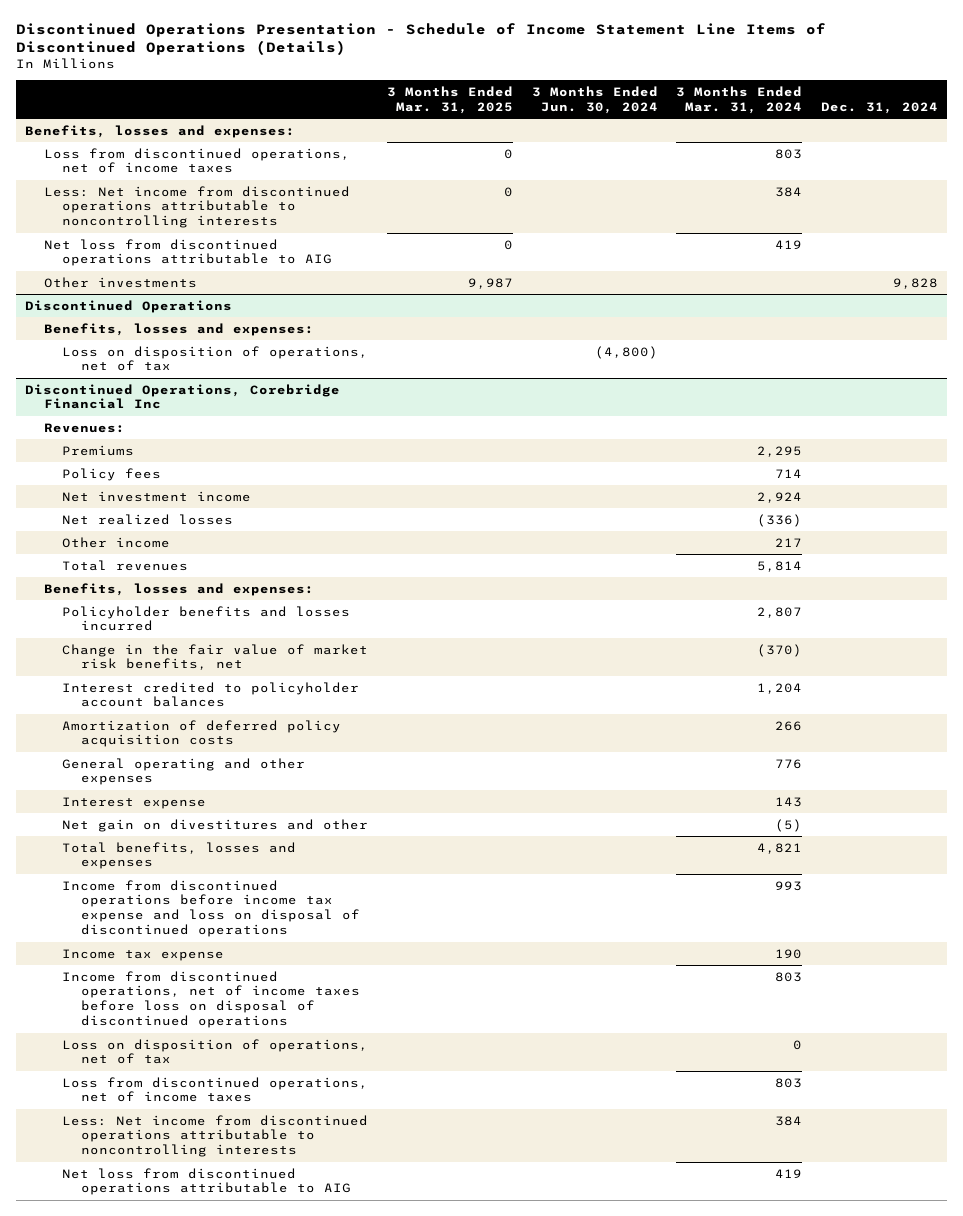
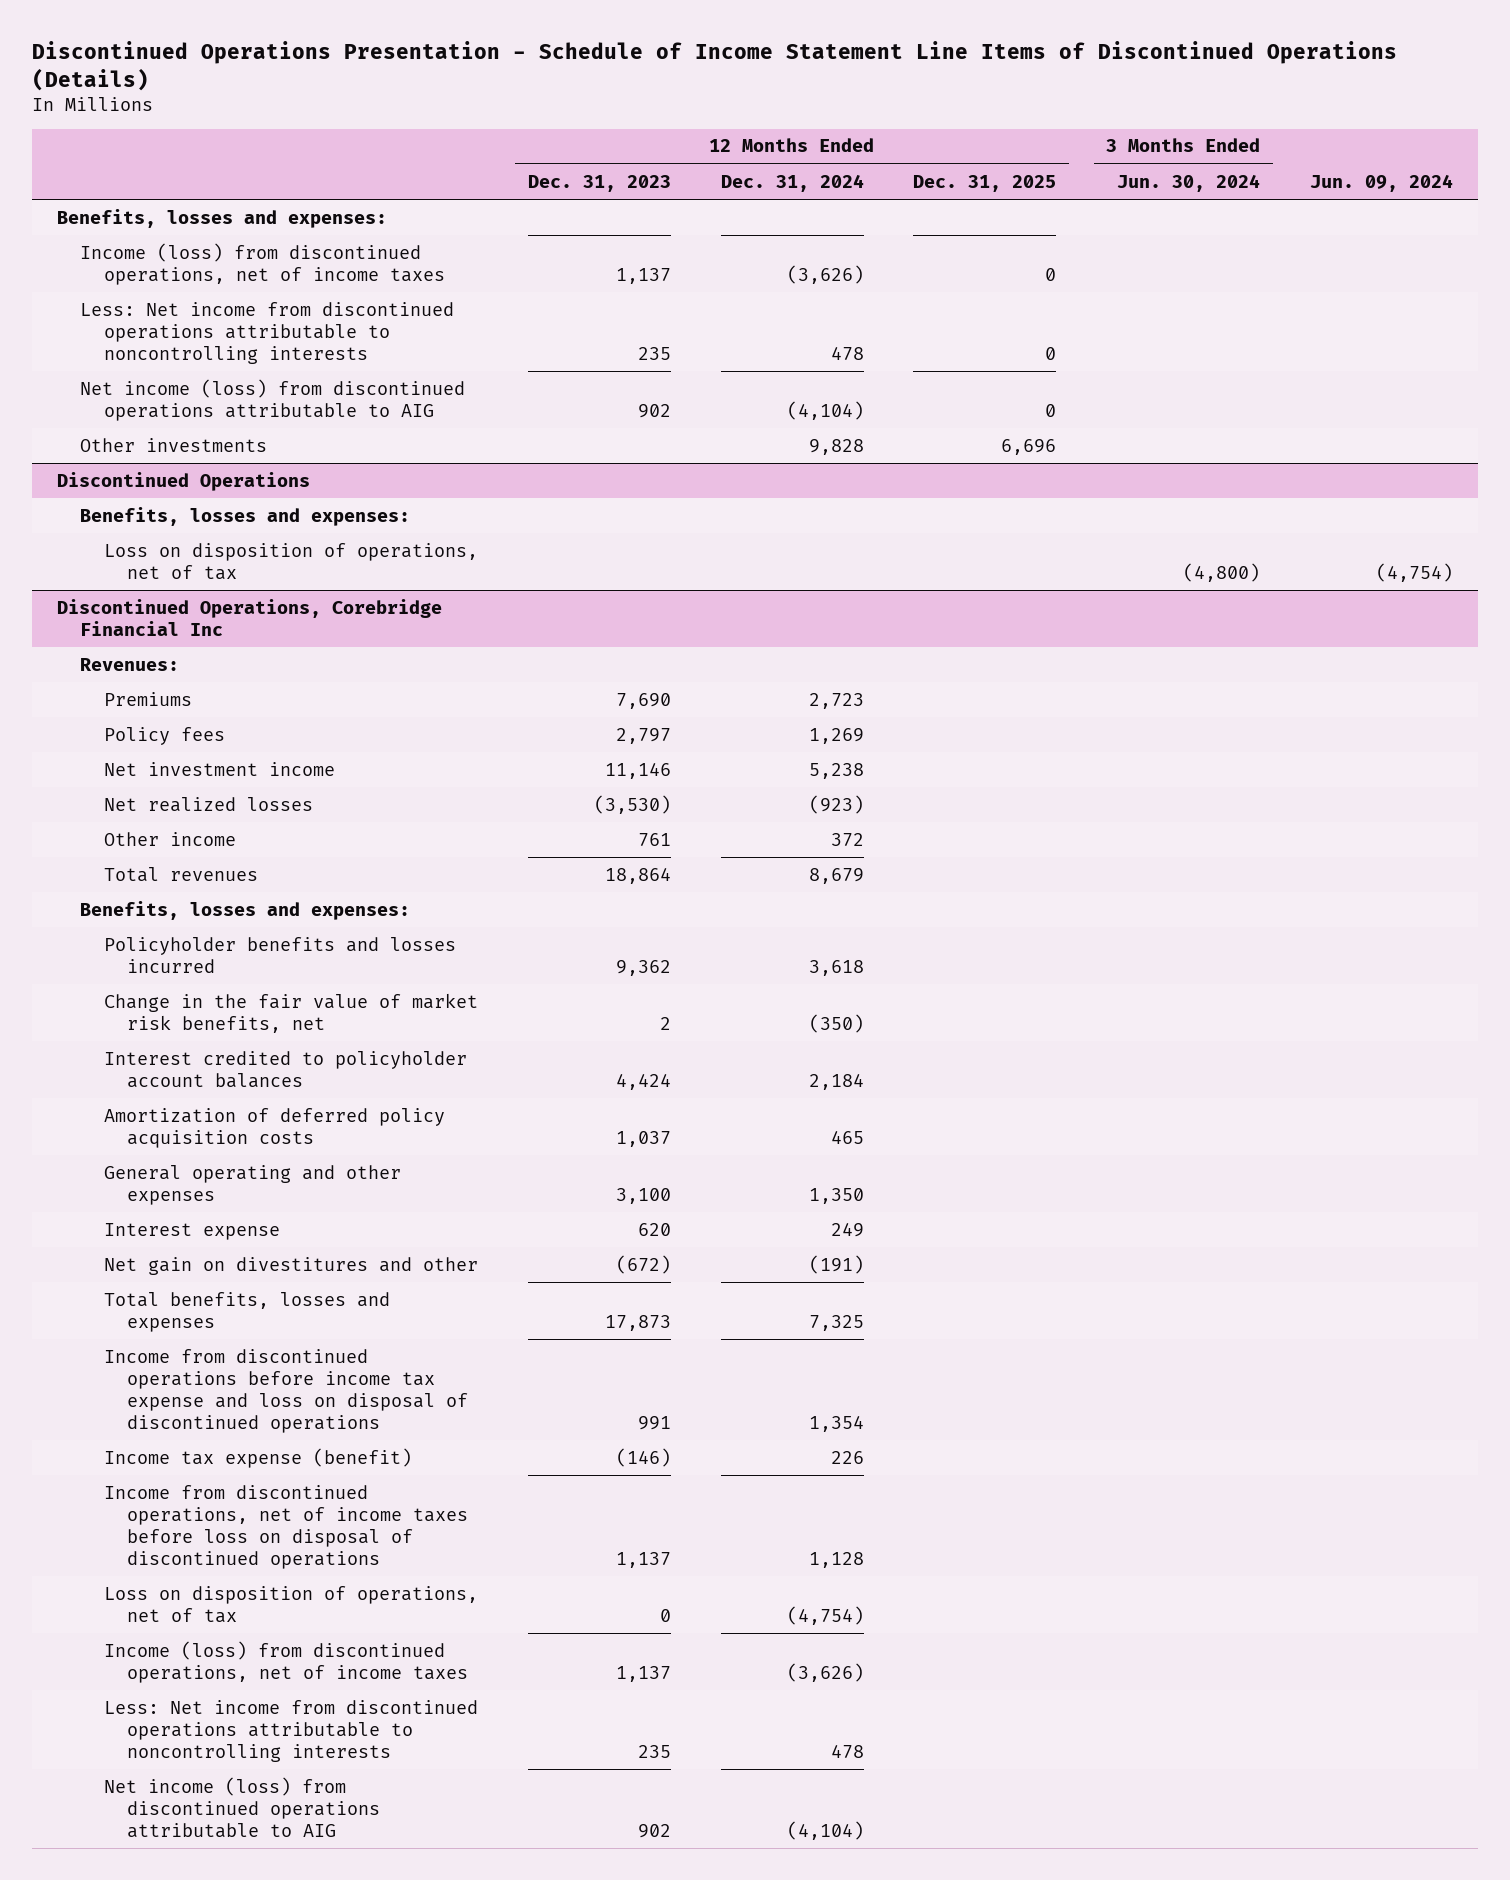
- | 3 Months Ended Mar. 31, 2025 | 3 Months Ended Jun. 30, 2024 | 3 Months Ended Mar. 31, 2024 | Dec. 31, 2024
+ | 12 Months Ended Dec. 31, 2023 | 12 Months Ended Dec. 31, 2024 | 12 Months Ended Dec. 31, 2025 | 3 Months Ended Jun. 30, 2024 | Jun. 09, 2024
- Loss from discontinued operations, net of income taxes | 0 | | 803 |
+ Income (loss) from discontinued operations, net of income taxes | 1,137 | (3,626) | 0 | |
- Net loss from discontinued operations attributable to AIG | 0 | | 419 |
+ Net income (loss) from discontinued operations attributable to AIG | 902 | (4,104) | 0 | |
@ Discontinued Operations, Corebridge Financial Inc
- Income tax expense | | | 190 |
+ Income tax expense (benefit) | (146) | 226 | | |
- Loss from discontinued operations, net of income taxes | | | 803 |
+ Income (loss) from discontinued operations, net of income taxes | 1,137 | (3,626) | | |
- Net loss from discontinued operations attributable to AIG | | | 419 |
+ Net income (loss) from discontinued operations attributable to AIG | 902 | (4,104) | | |

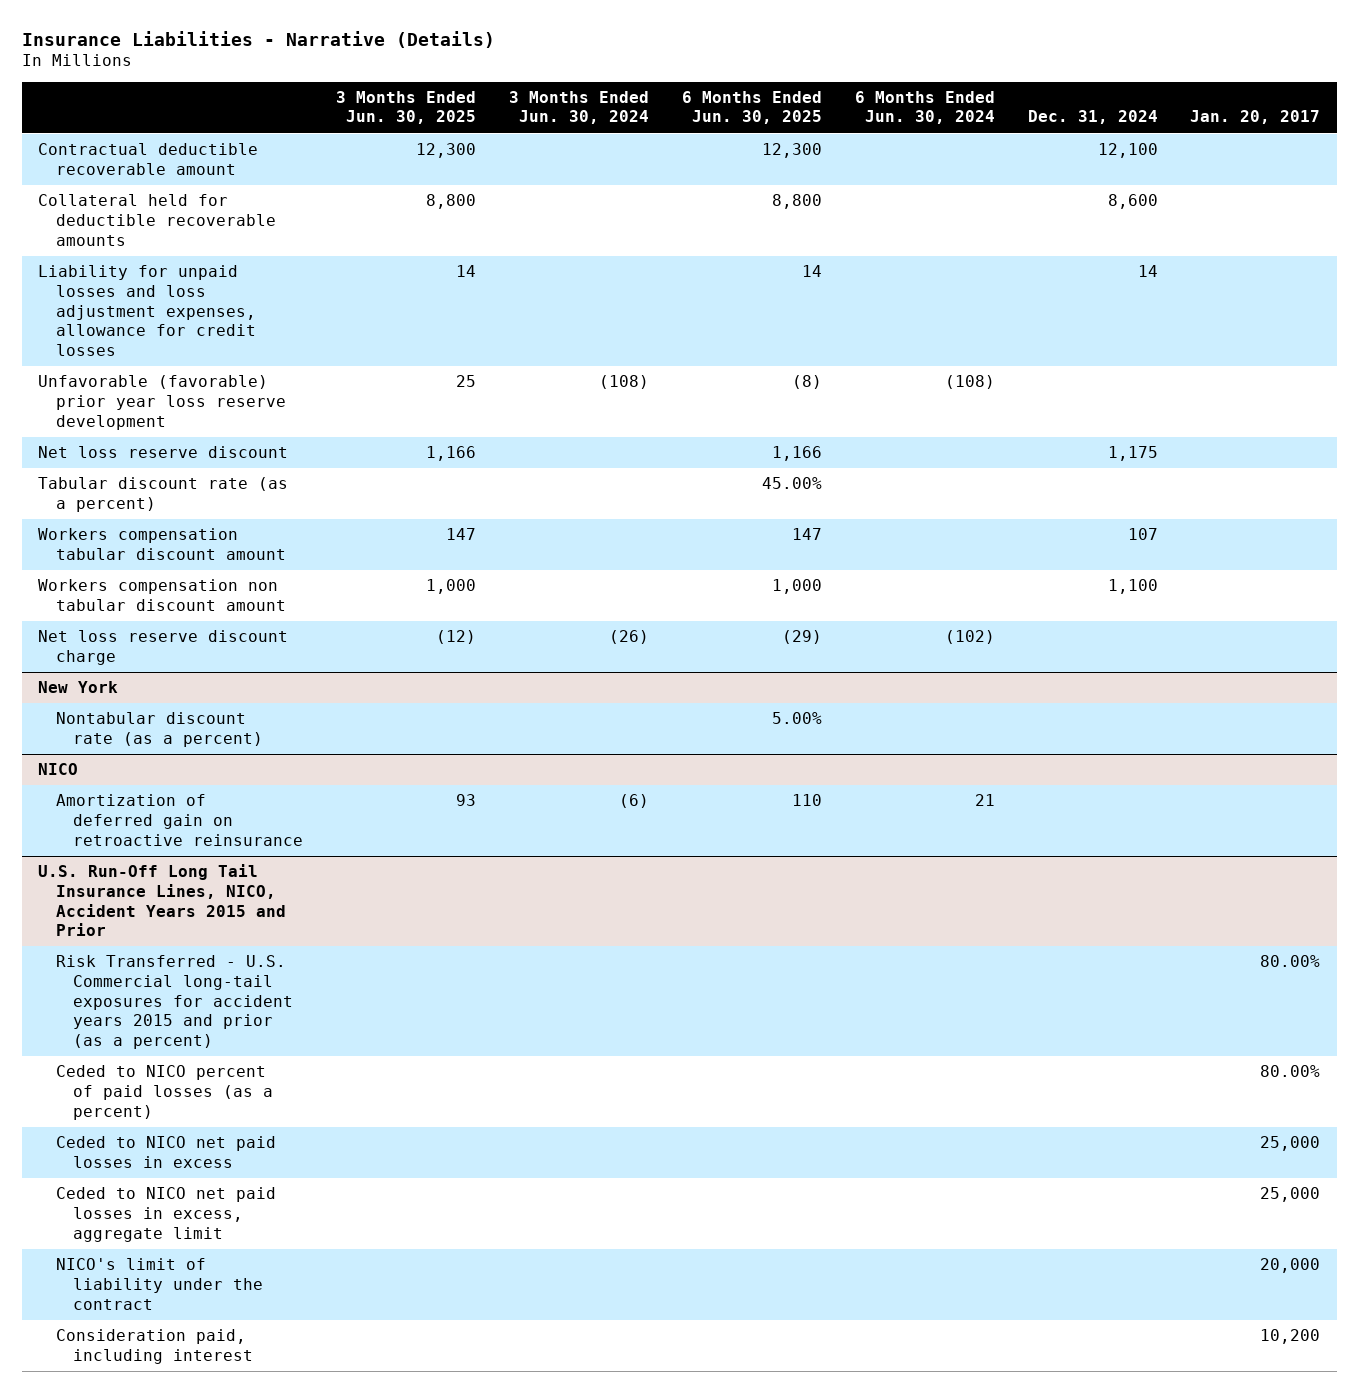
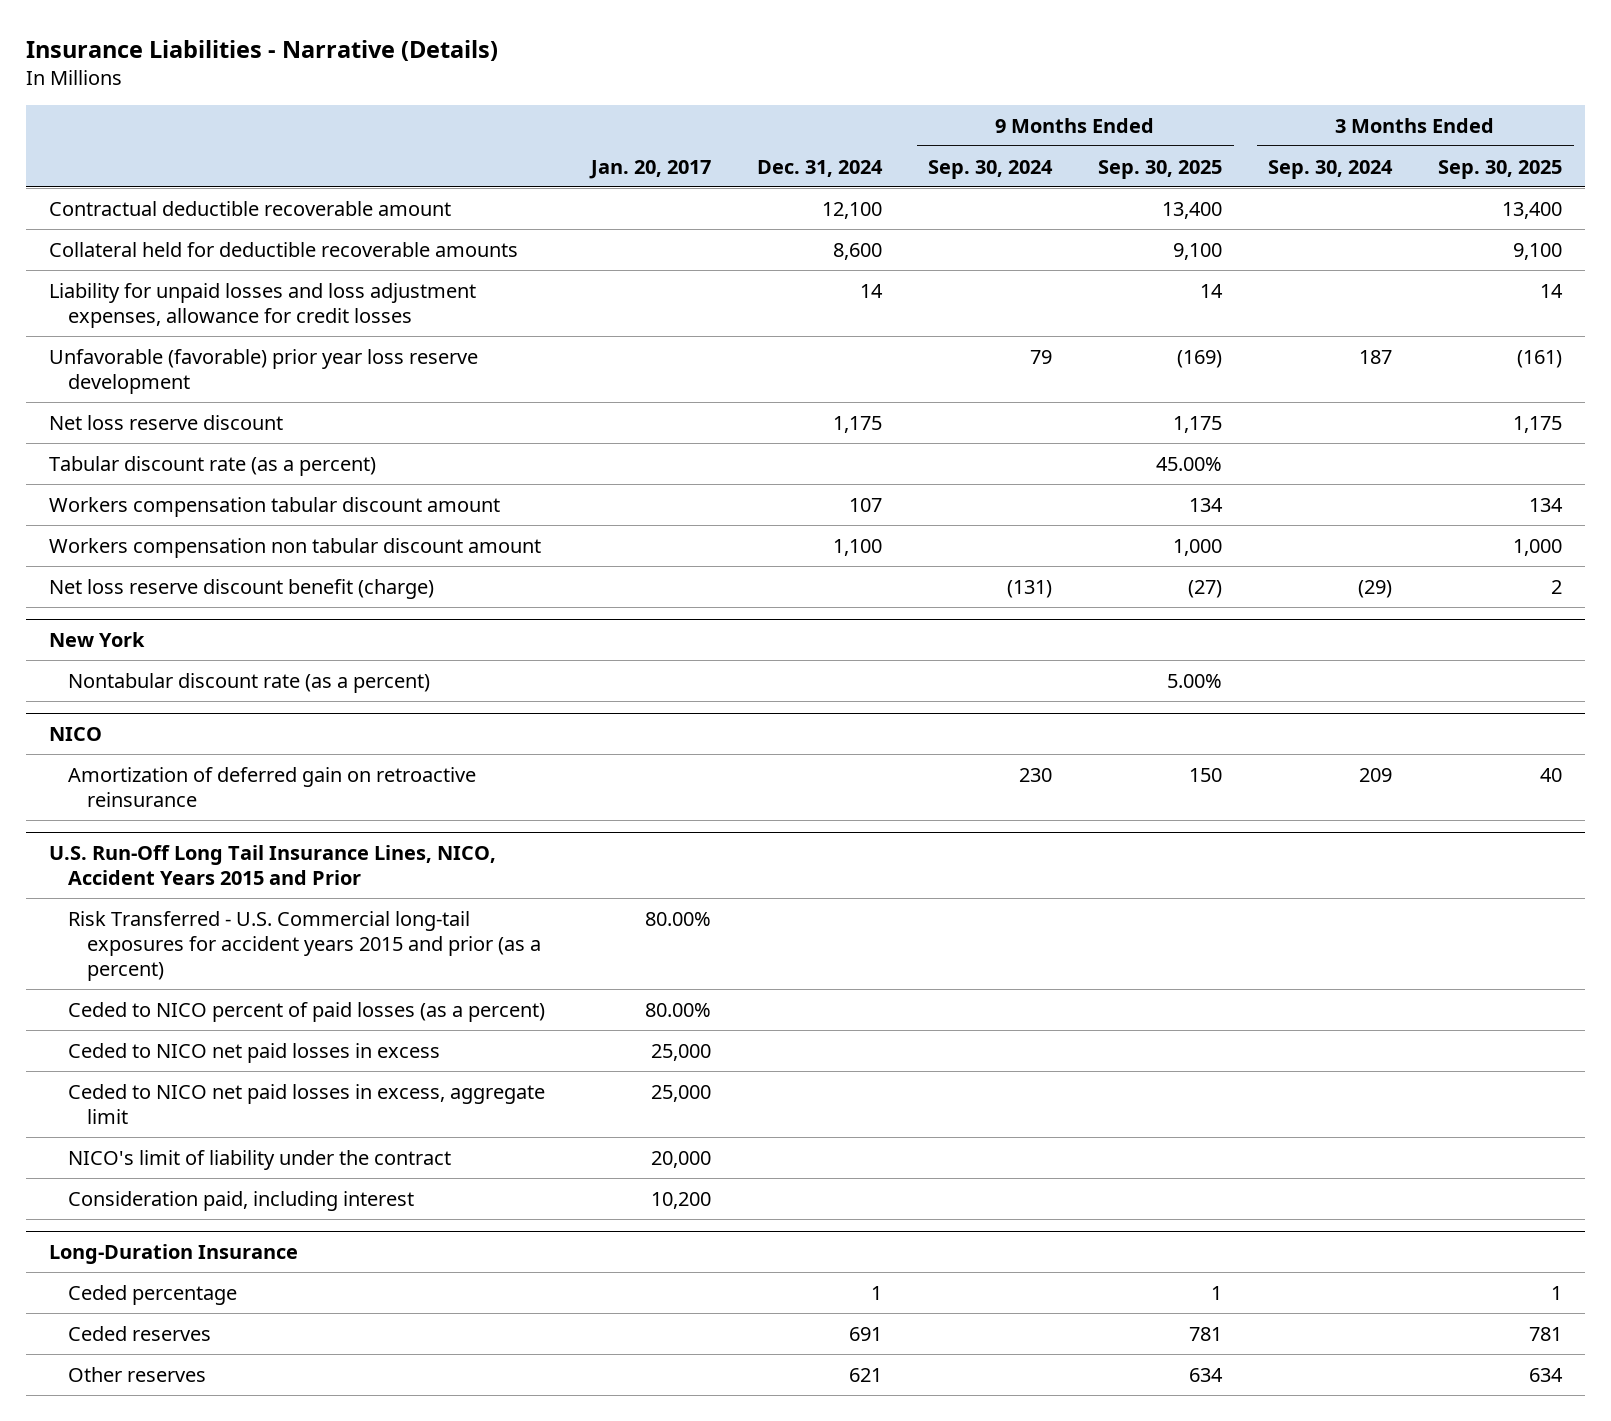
- | 3 Months Ended Jun. 30, 2025 | 3 Months Ended Jun. 30, 2024 | 6 Months Ended Jun. 30, 2025 | 6 Months Ended Jun. 30, 2024 | Dec. 31, 2024 | Jan. 20, 2017
+ | Jan. 20, 2017 | Dec. 31, 2024 | 9 Months Ended Sep. 30, 2024 | 9 Months Ended Sep. 30, 2025 | 3 Months Ended Sep. 30, 2024 | 3 Months Ended Sep. 30, 2025
- Net loss reserve discount charge | (12) | (26) | (29) | (102) | |
+ Net loss reserve discount benefit (charge) | | | (131) | (27) | (29) | 2
+ Long-Duration Insurance
+ Ceded percentage | | 1 | | 1 | | 1
+ Ceded reserves | | 691 | | 781 | | 781
+ Other reserves | | 621 | | 634 | | 634

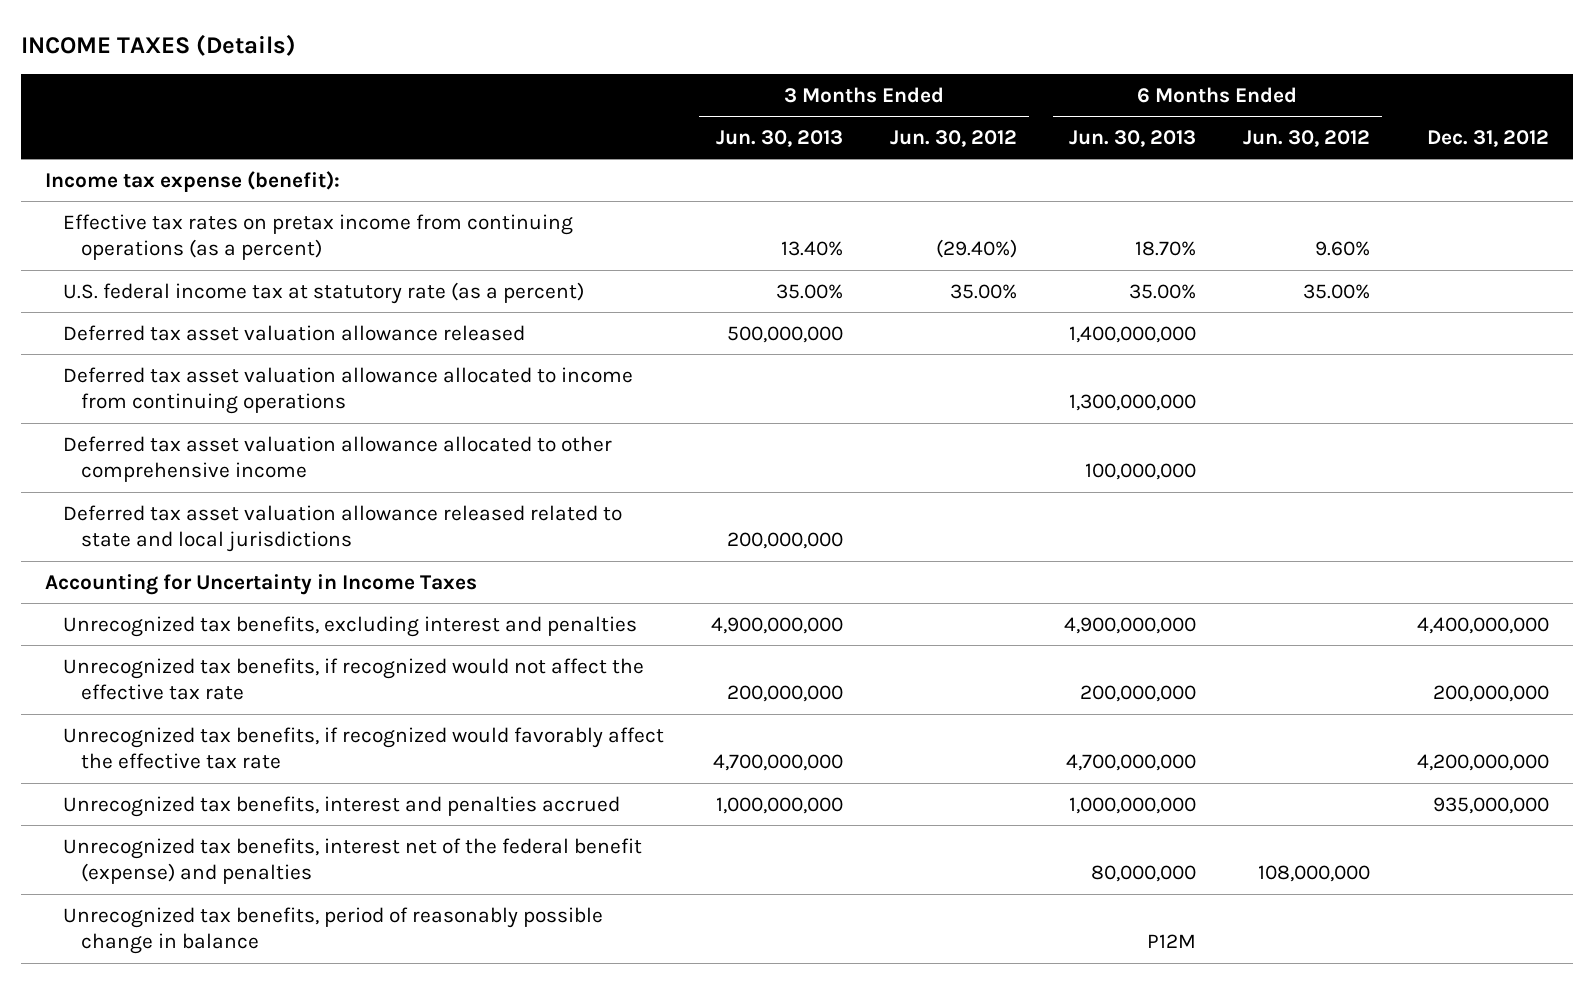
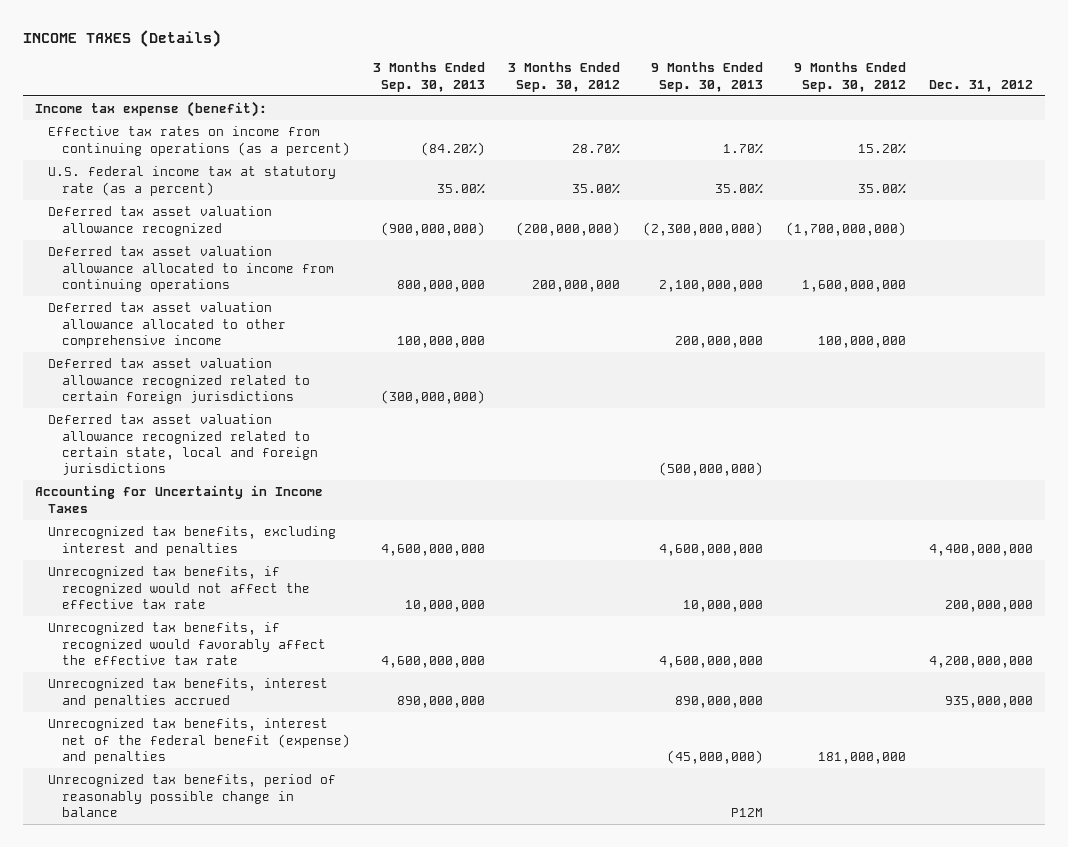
- | 3 Months Ended Jun. 30, 2013 | 3 Months Ended Jun. 30, 2012 | 6 Months Ended Jun. 30, 2013 | 6 Months Ended Jun. 30, 2012 | Dec. 31, 2012
+ | 3 Months Ended Sep. 30, 2013 | 3 Months Ended Sep. 30, 2012 | 9 Months Ended Sep. 30, 2013 | 9 Months Ended Sep. 30, 2012 | Dec. 31, 2012
- Effective tax rates on pretax income from continuing operations (as a percent) | 13.40% | (29.40%) | 18.70% | 9.60% |
+ Effective tax rates on income from continuing operations (as a percent) | (84.20%) | 28.70% | 1.70% | 15.20% |
- Deferred tax asset valuation allowance released | 500,000,000 | | 1,400,000,000 | |
+ Deferred tax asset valuation allowance recognized | (900,000,000) | (200,000,000) | (2,300,000,000) | (1,700,000,000) |
- Deferred tax asset valuation allowance released related to state and local jurisdictions | 200,000,000 | | | |
+ Deferred tax asset valuation allowance recognized related to certain foreign jurisdictions | (300,000,000) | | | |
+ Deferred tax asset valuation allowance recognized related to certain state, local and foreign jurisdictions | | | (500,000,000) | |

